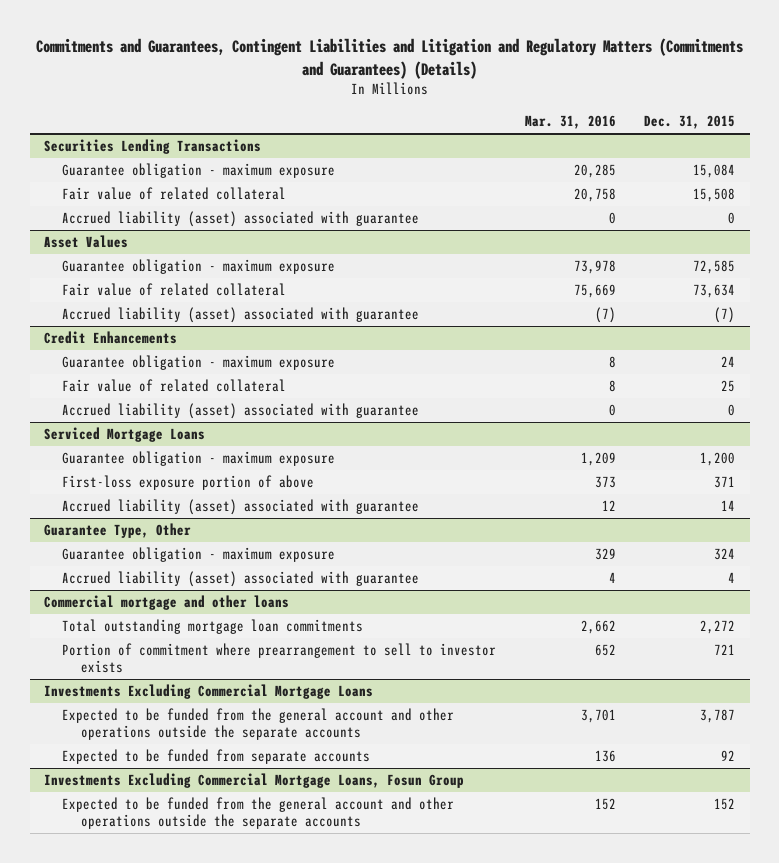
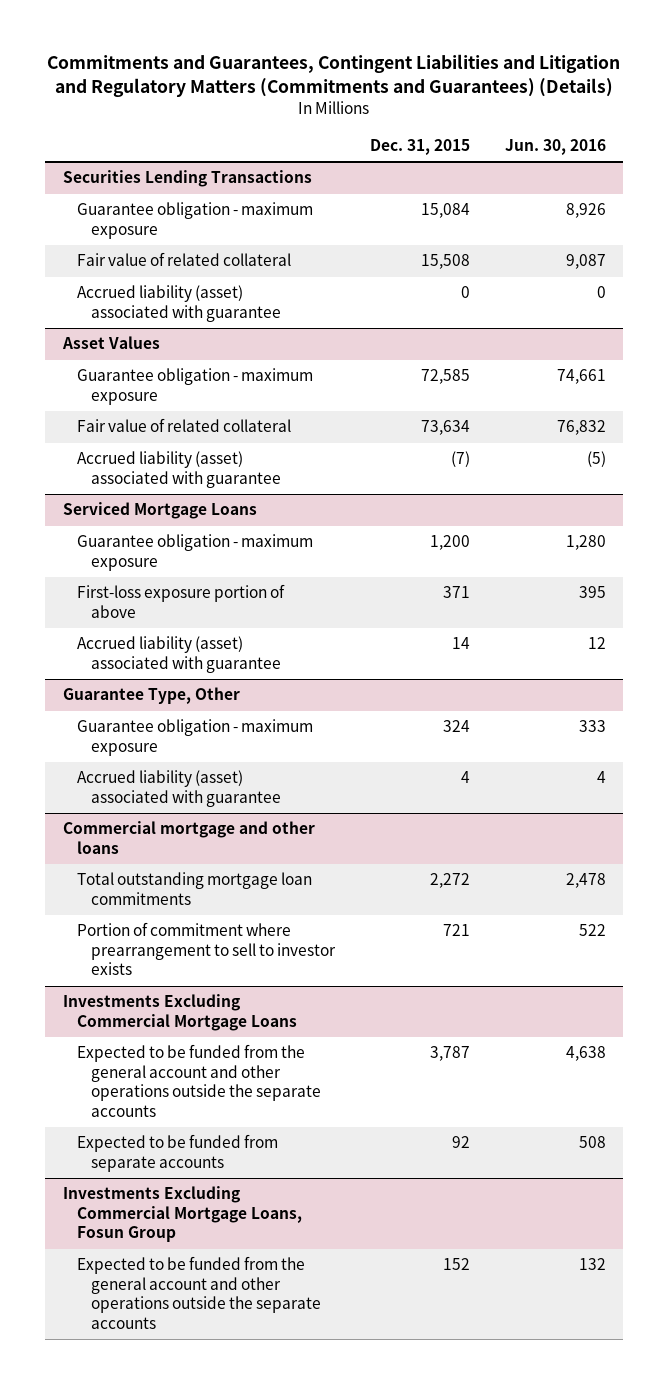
- | Mar. 31, 2016 | Dec. 31, 2015
+ | Dec. 31, 2015 | Jun. 30, 2016
- Credit Enhancements
- Guarantee obligation - maximum exposure | 8 | 24
- Fair value of related collateral | 8 | 25
- Accrued liability (asset) associated with guarantee | 0 | 0

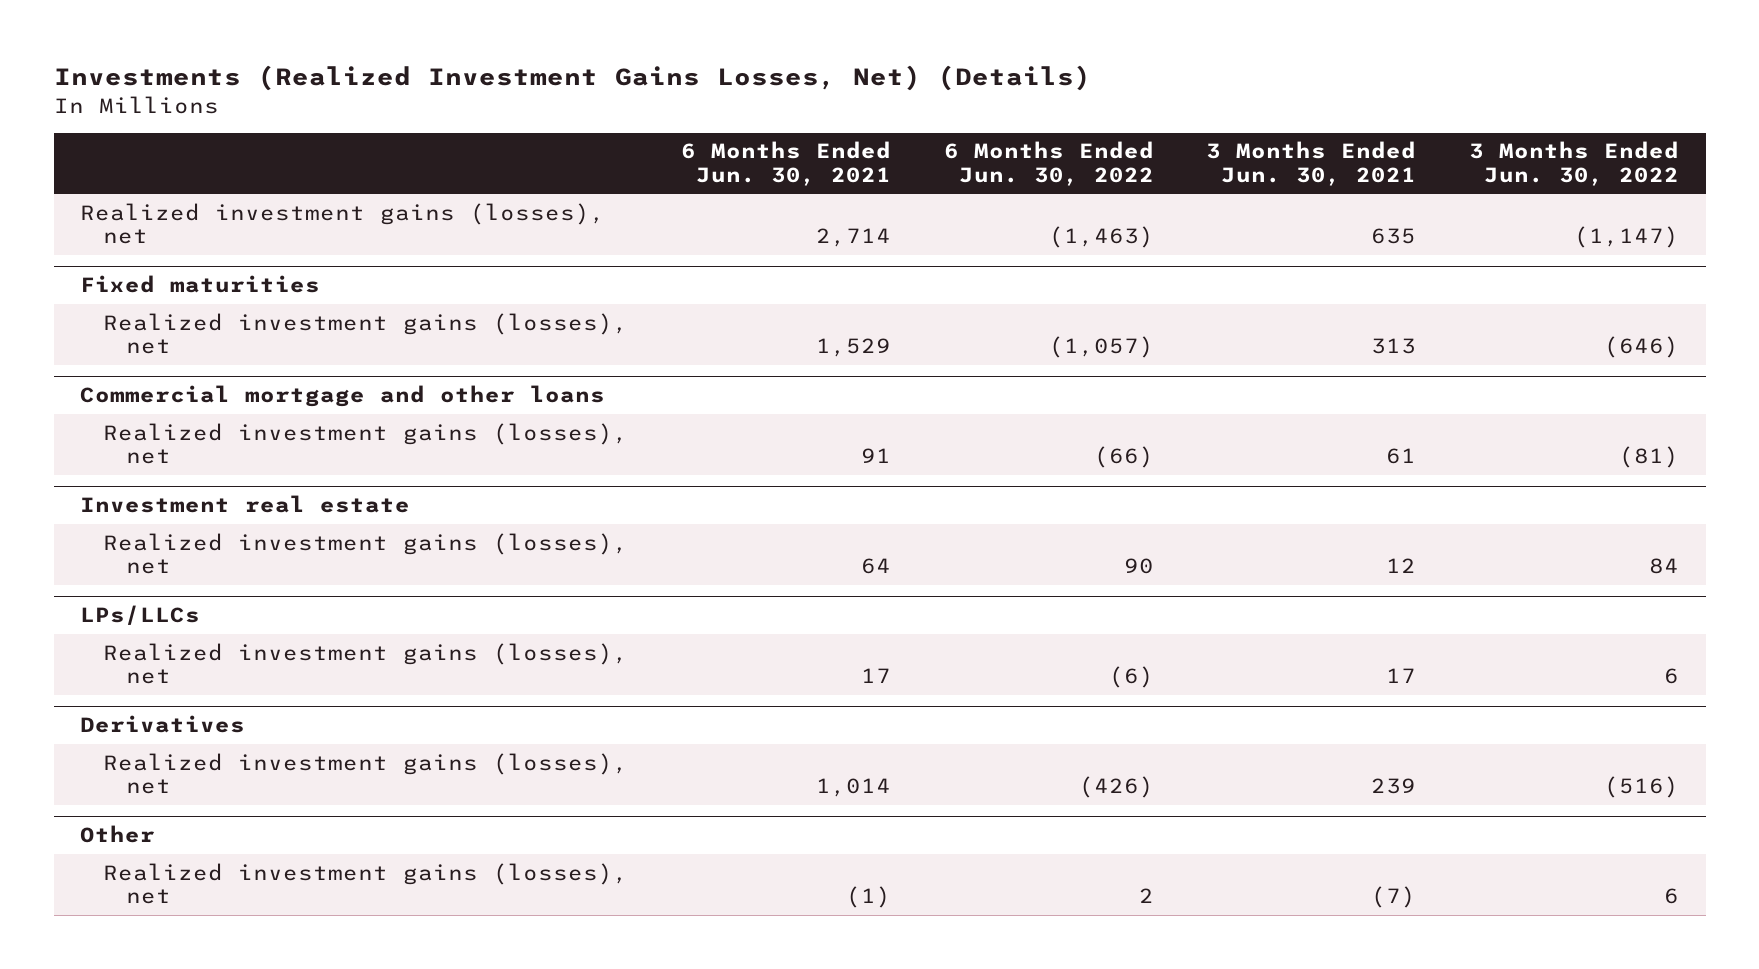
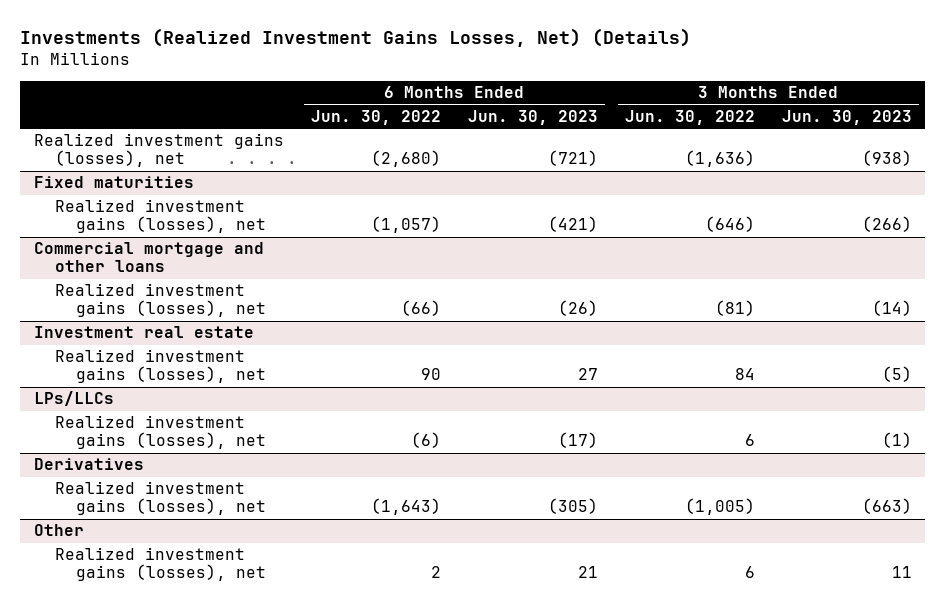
- | 6 Months Ended Jun. 30, 2021 | 6 Months Ended Jun. 30, 2022 | 3 Months Ended Jun. 30, 2021 | 3 Months Ended Jun. 30, 2022
+ | 6 Months Ended Jun. 30, 2022 | 6 Months Ended Jun. 30, 2023 | 3 Months Ended Jun. 30, 2022 | 3 Months Ended Jun. 30, 2023
- Realized investment gains (losses), net | 2,714 | (1,463) | 635 | (1,147)
+ Realized investment gains (losses), net | (2,680) | (721) | (1,636) | (938)
@ Derivatives
- Realized investment gains (losses), net | 1,014 | (426) | 239 | (516)
+ Realized investment gains (losses), net | (1,643) | (305) | (1,005) | (663)

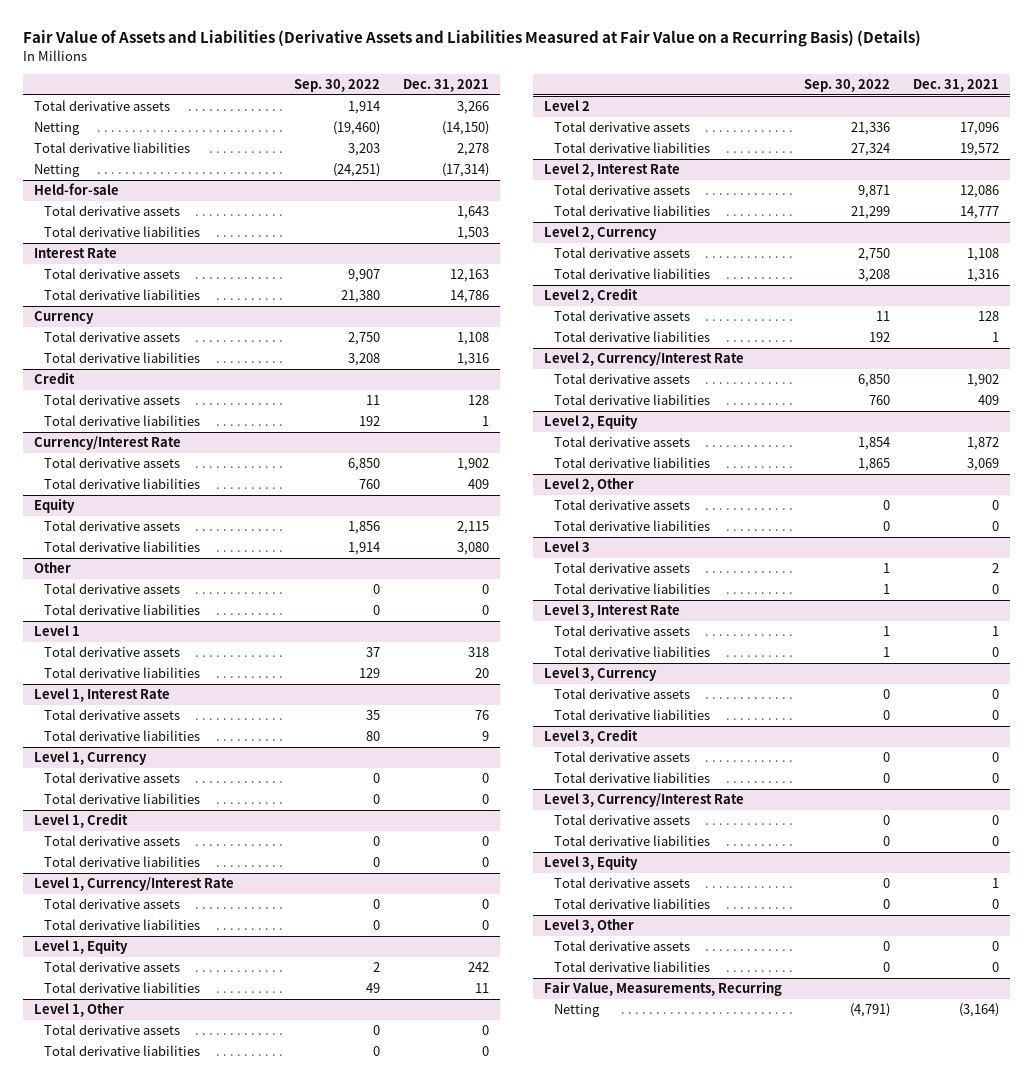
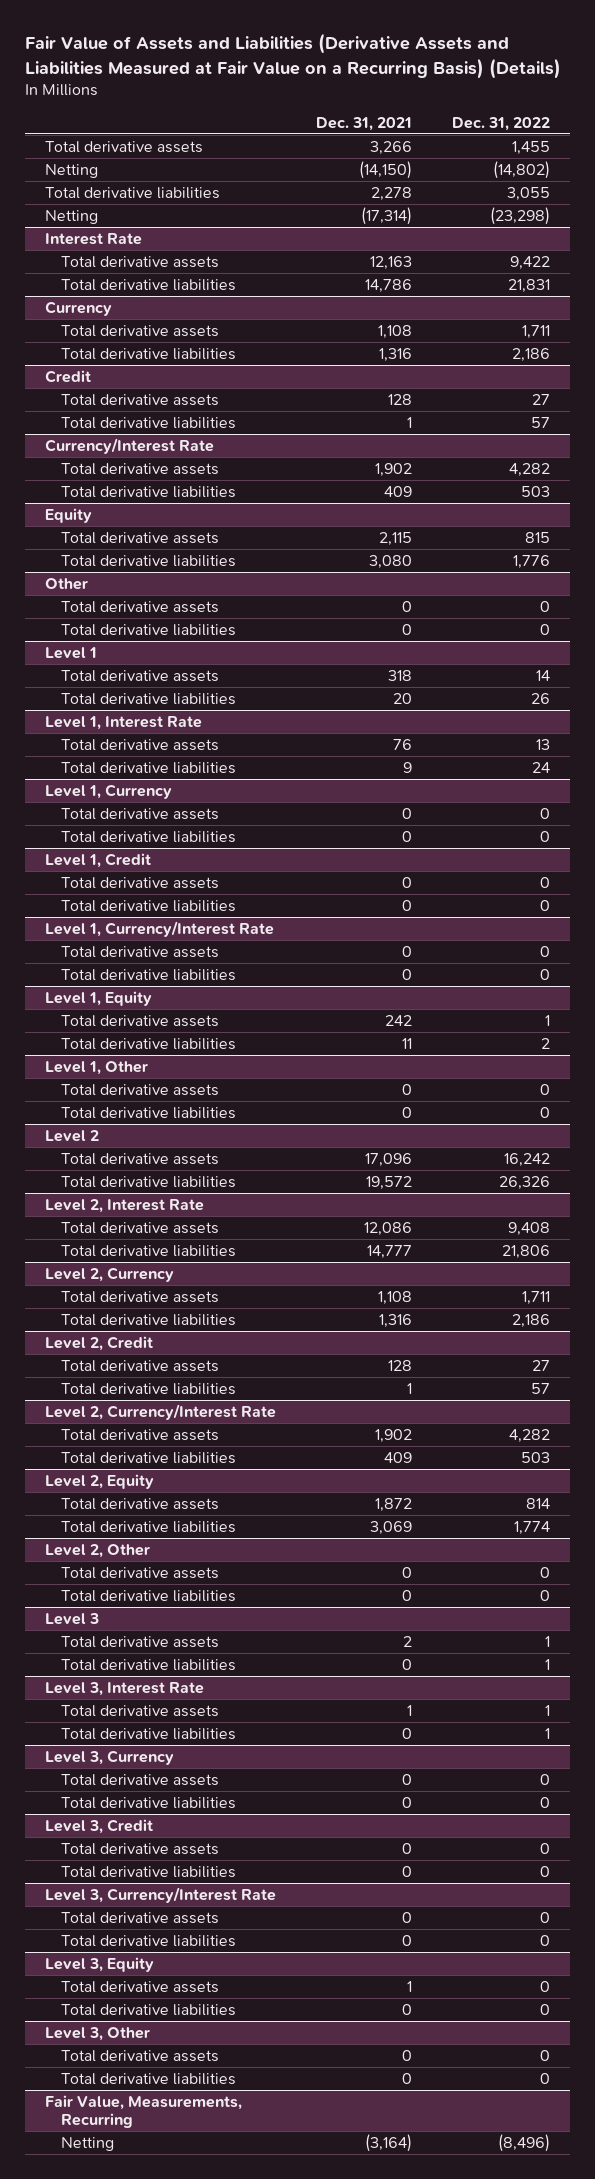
- | Sep. 30, 2022 | Dec. 31, 2021
+ | Dec. 31, 2021 | Dec. 31, 2022
- Held-for-sale
- Total derivative assets | | 1,643
- Total derivative liabilities | | 1,503

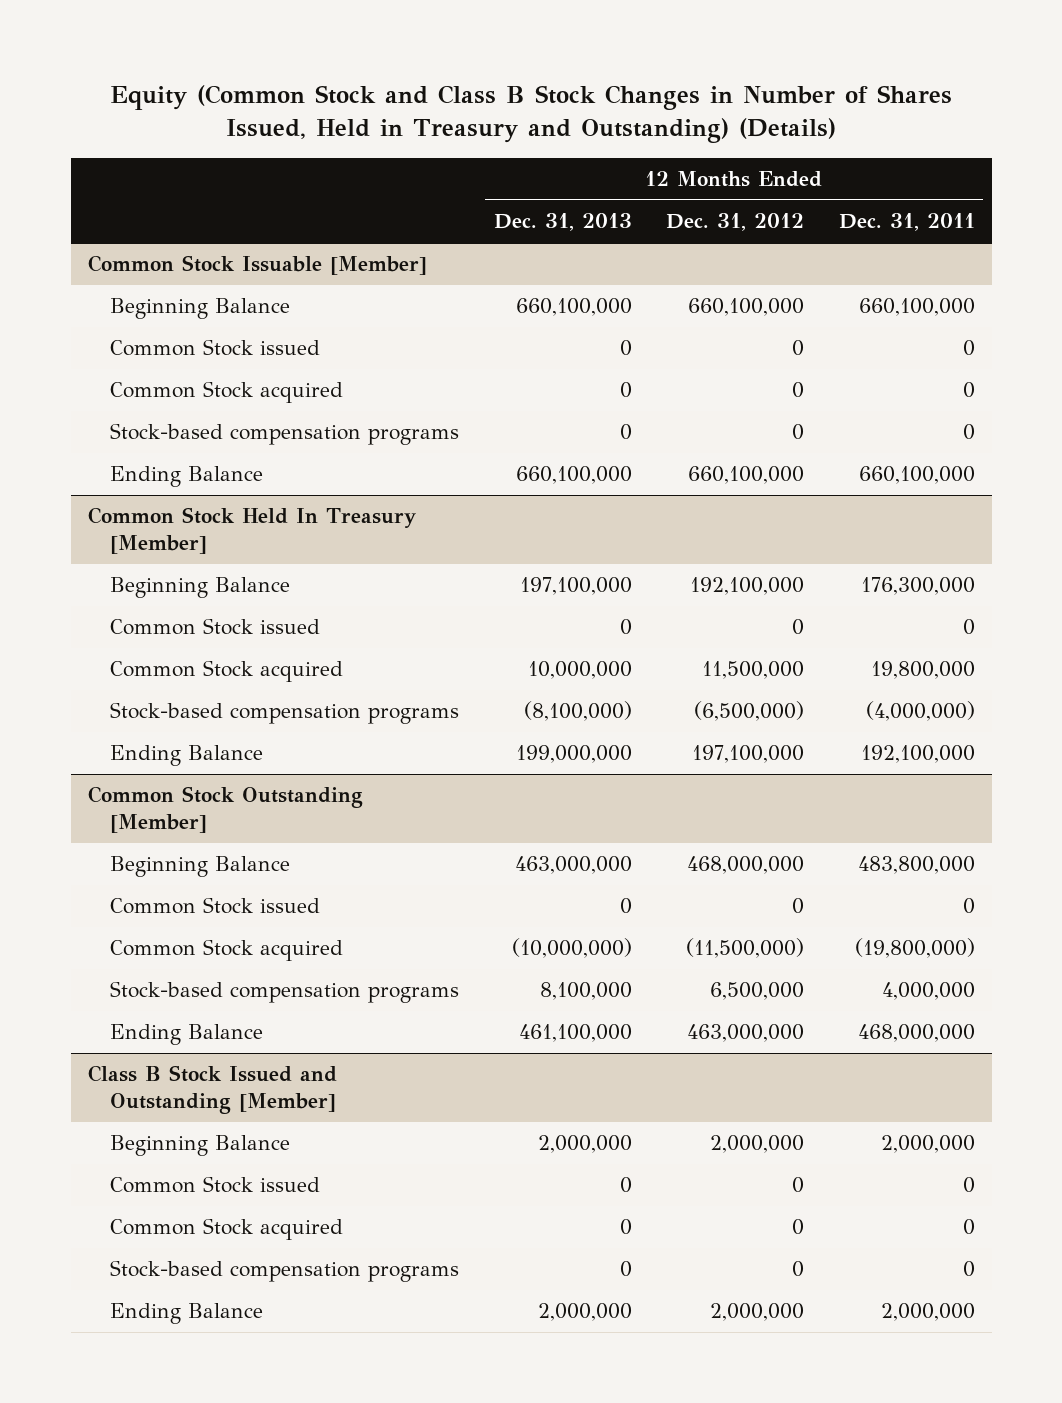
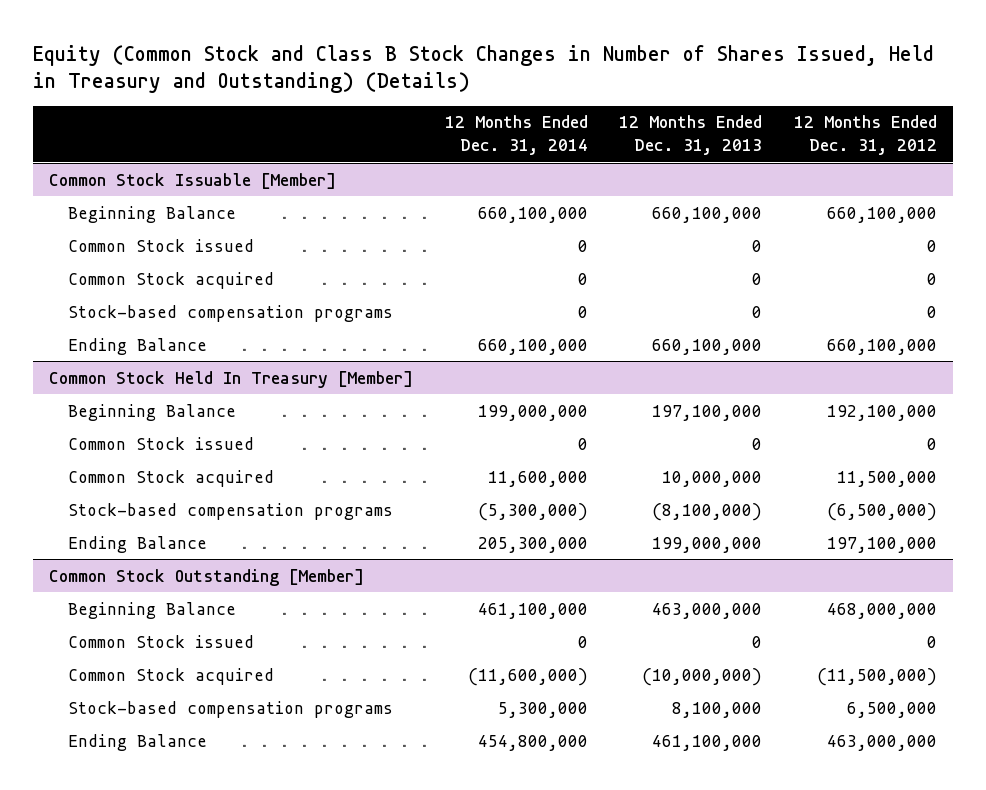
- | 12 Months Ended Dec. 31, 2013 | 12 Months Ended Dec. 31, 2012 | 12 Months Ended Dec. 31, 2011
+ | 12 Months Ended Dec. 31, 2014 | 12 Months Ended Dec. 31, 2013 | 12 Months Ended Dec. 31, 2012
- Class B Stock Issued and Outstanding [Member]
- Beginning Balance | 2,000,000 | 2,000,000 | 2,000,000
- Common Stock issued | 0 | 0 | 0
- Common Stock acquired | 0 | 0 | 0
- Stock-based compensation programs | 0 | 0 | 0
- Ending Balance | 2,000,000 | 2,000,000 | 2,000,000

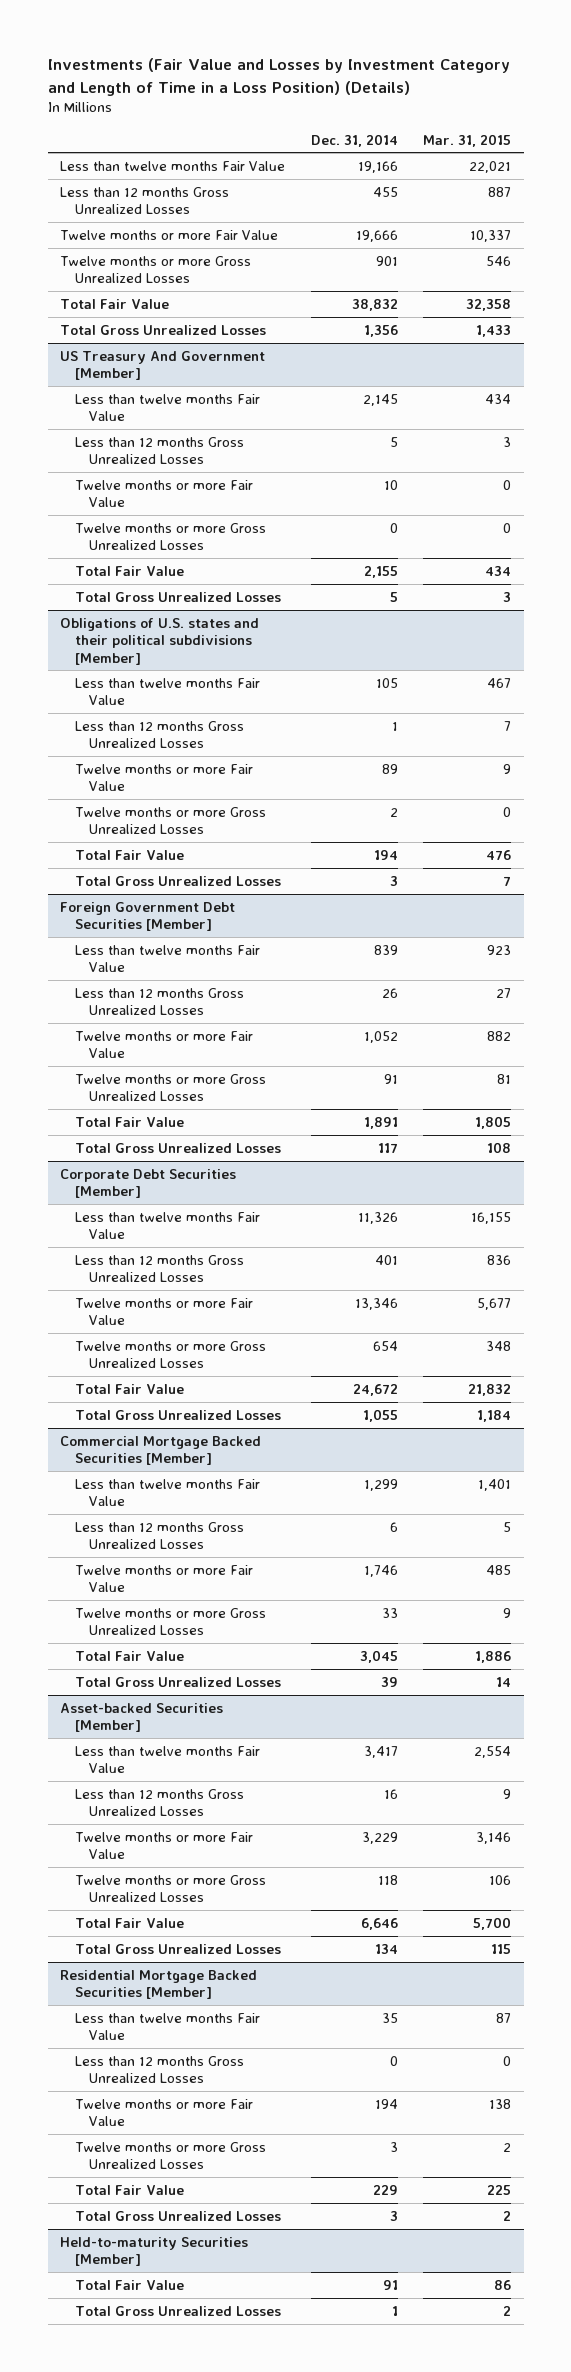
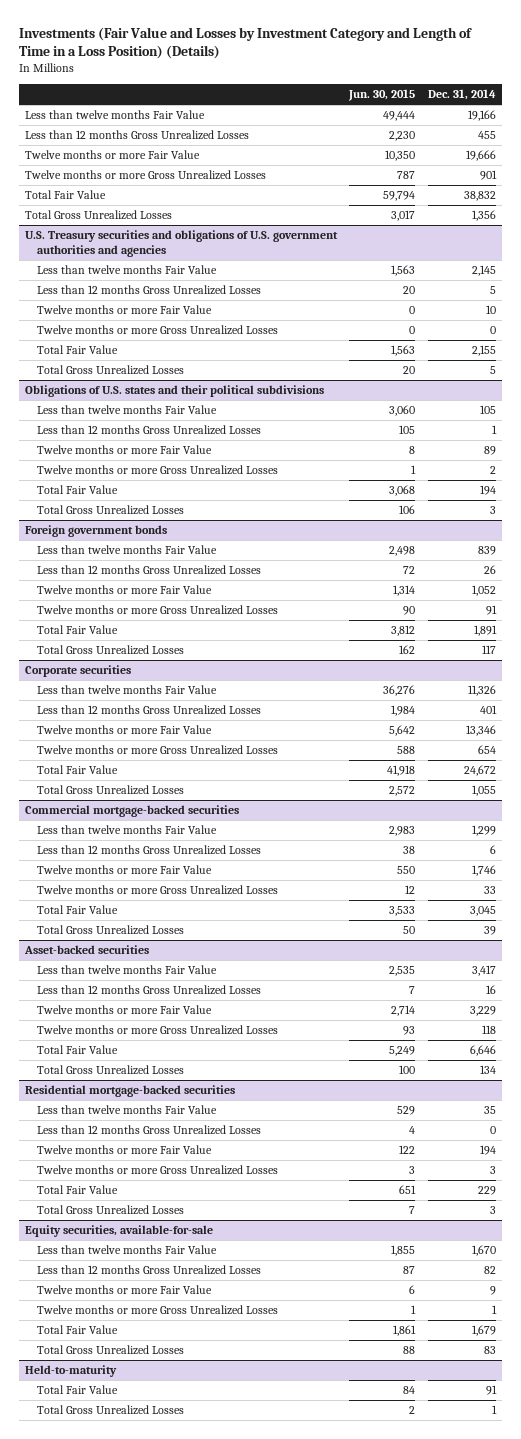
- | Dec. 31, 2014 | Mar. 31, 2015
+ | Jun. 30, 2015 | Dec. 31, 2014
- US Treasury And Government [Member]
+ U.S. Treasury securities and obligations of U.S. government authorities and agencies
- Obligations of U.S. states and their political subdivisions [Member]
+ Obligations of U.S. states and their political subdivisions
- Foreign Government Debt Securities [Member]
+ Foreign government bonds
- Corporate Debt Securities [Member]
+ Corporate securities
- Commercial Mortgage Backed Securities [Member]
+ Commercial mortgage-backed securities
- Asset-backed Securities [Member]
+ Asset-backed securities
- Residential Mortgage Backed Securities [Member]
+ Residential mortgage-backed securities
- Held-to-maturity Securities [Member]
+ Equity securities, available-for-sale
+ Less than twelve months Fair Value | 1,855 | 1,670
+ Less than 12 months Gross Unrealized Losses | 87 | 82
+ Twelve months or more Fair Value | 6 | 9
+ Twelve months or more Gross Unrealized Losses | 1 | 1
+ Total Fair Value | 1,861 | 1,679
+ Total Gross Unrealized Losses | 88 | 83
+ Held-to-maturity

